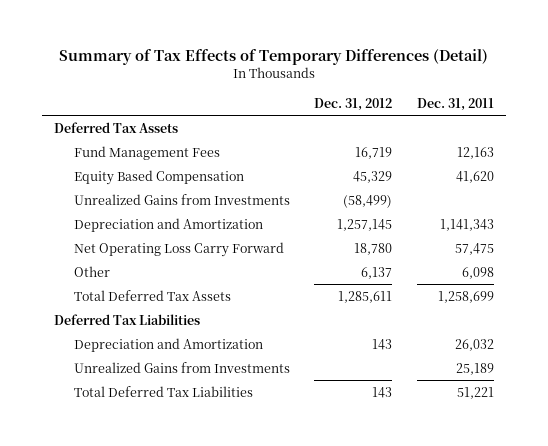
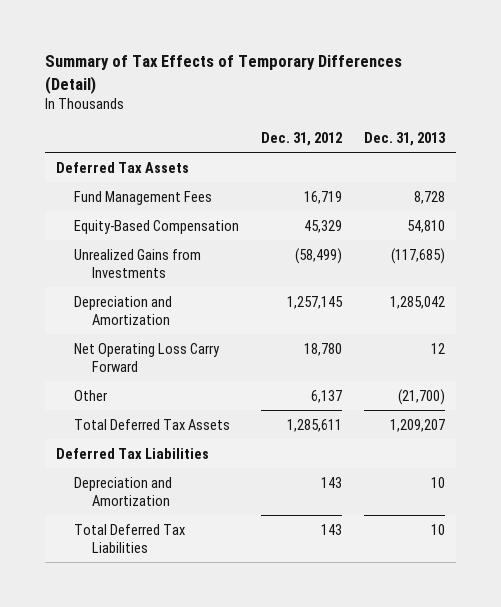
- | Dec. 31, 2012 | Dec. 31, 2011
+ | Dec. 31, 2012 | Dec. 31, 2013
- Equity Based Compensation | 45,329 | 41,620
+ Equity-Based Compensation | 45,329 | 54,810
- Unrealized Gains from Investments | | 25,189

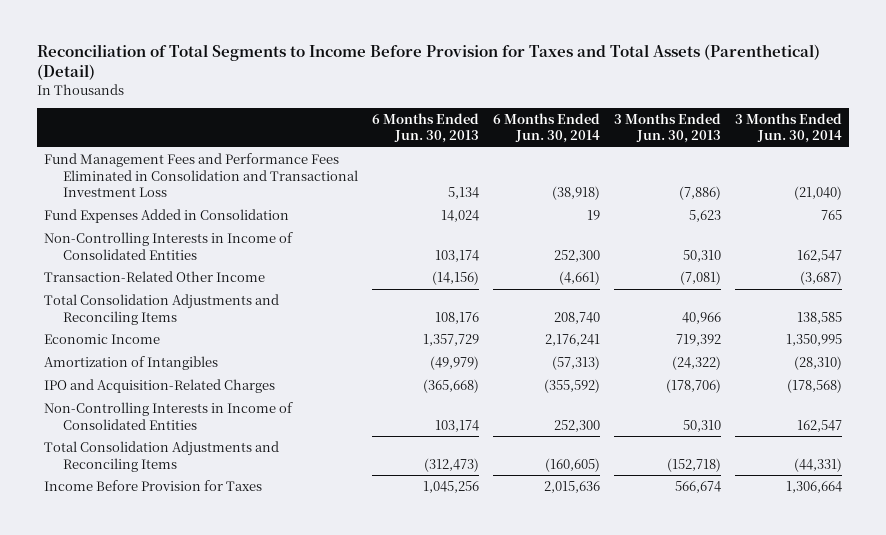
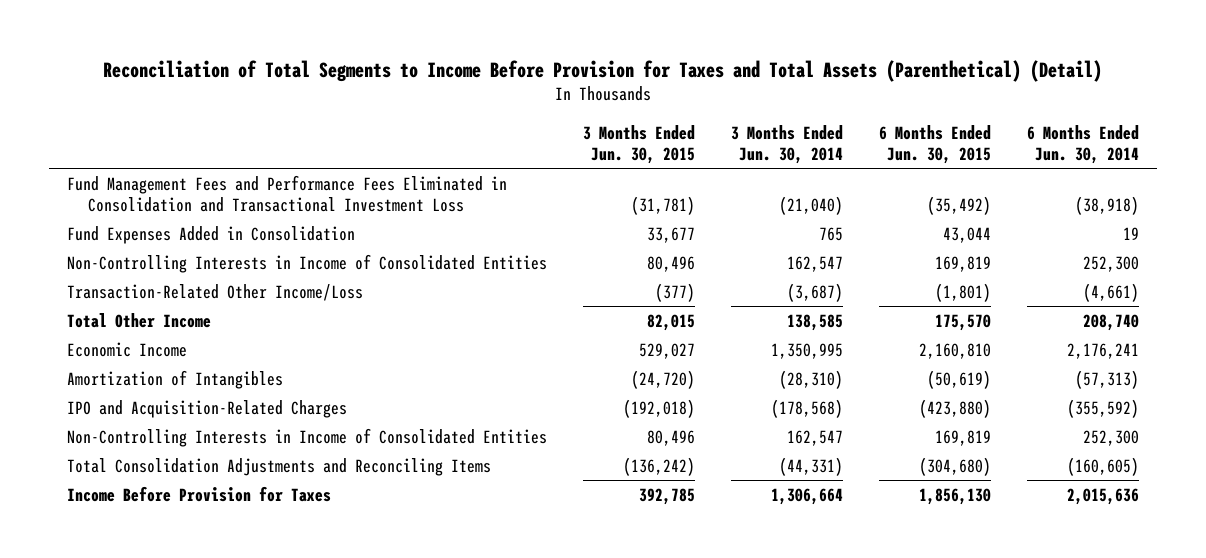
- | 6 Months Ended Jun. 30, 2013 | 6 Months Ended Jun. 30, 2014 | 3 Months Ended Jun. 30, 2013 | 3 Months Ended Jun. 30, 2014
+ | 3 Months Ended Jun. 30, 2015 | 3 Months Ended Jun. 30, 2014 | 6 Months Ended Jun. 30, 2015 | 6 Months Ended Jun. 30, 2014
- Transaction-Related Other Income | (14,156) | (4,661) | (7,081) | (3,687)
- Total Consolidation Adjustments and Reconciling Items | 108,176 | 208,740 | 40,966 | 138,585
+ Transaction-Related Other Income/Loss | (377) | (3,687) | (1,801) | (4,661)
+ Total Other Income | 82,015 | 138,585 | 175,570 | 208,740

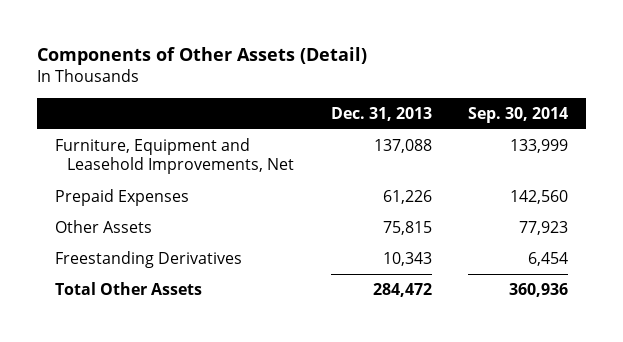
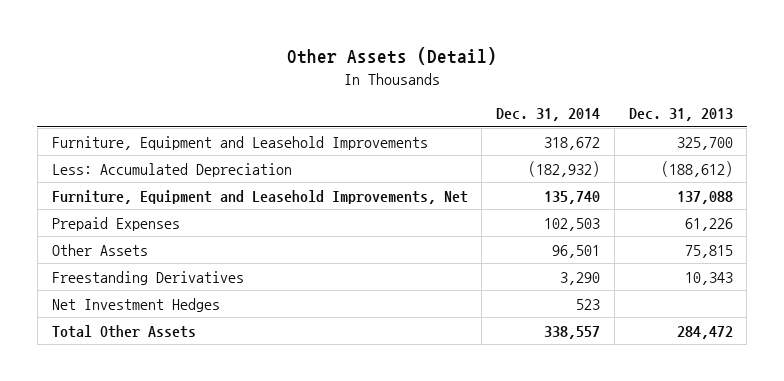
- Components of Other Assets (Detail)
+ Other Assets (Detail)
- | Dec. 31, 2013 | Sep. 30, 2014
+ | Dec. 31, 2014 | Dec. 31, 2013
+ Furniture, Equipment and Leasehold Improvements | 318,672 | 325,700
+ Less: Accumulated Depreciation | (182,932) | (188,612)
+ Net Investment Hedges | 523 |

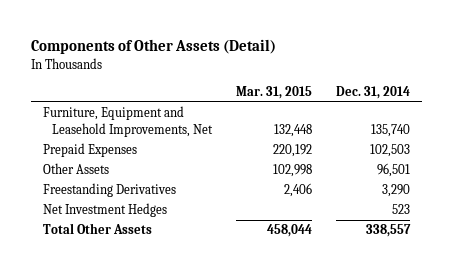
- Other Assets (Detail)
+ Components of Other Assets (Detail)
- | Dec. 31, 2014 | Dec. 31, 2013
+ | Mar. 31, 2015 | Dec. 31, 2014
- Furniture, Equipment and Leasehold Improvements | 318,672 | 325,700
- Less: Accumulated Depreciation | (182,932) | (188,612)

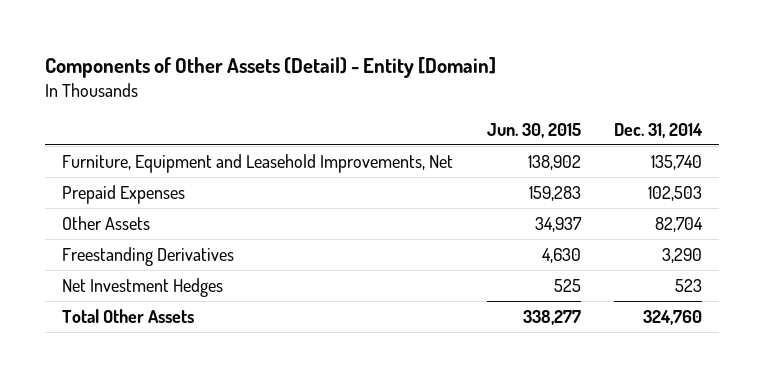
- Components of Other Assets (Detail)
+ Components of Other Assets (Detail) - Entity [Domain]
- | Mar. 31, 2015 | Dec. 31, 2014
+ | Jun. 30, 2015 | Dec. 31, 2014
- Other Assets | 102,998 | 96,501
+ Other Assets | 34,937 | 82,704
- Total Other Assets | 458,044 | 338,557
+ Total Other Assets | 338,277 | 324,760

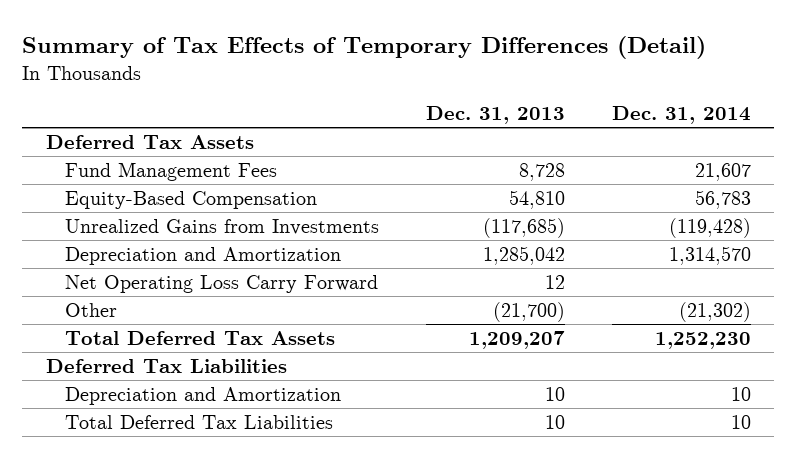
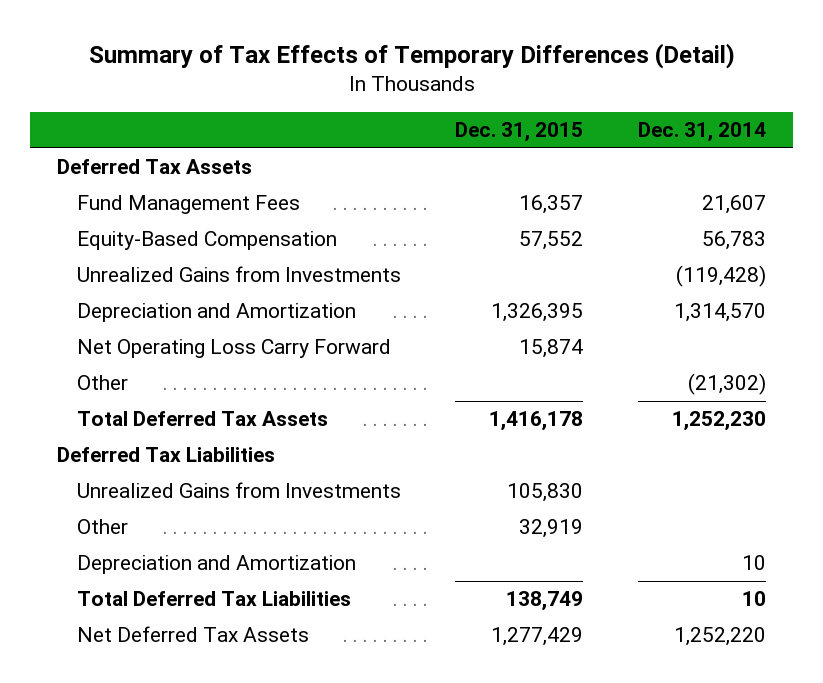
- | Dec. 31, 2013 | Dec. 31, 2014
+ | Dec. 31, 2015 | Dec. 31, 2014
+ Unrealized Gains from Investments | 105,830 |
+ Other | 32,919 |
+ Net Deferred Tax Assets | 1,277,429 | 1,252,220

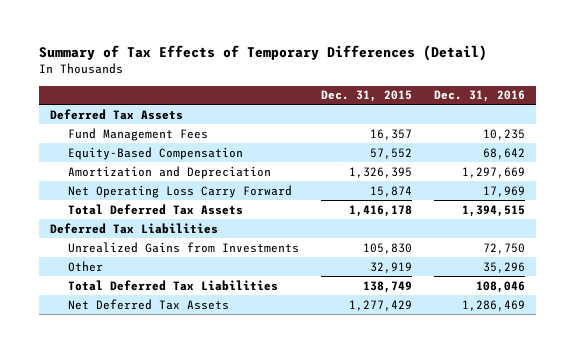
- | Dec. 31, 2015 | Dec. 31, 2014
+ | Dec. 31, 2015 | Dec. 31, 2016
- Unrealized Gains from Investments | | (119,428)
- Depreciation and Amortization | 1,326,395 | 1,314,570
+ Amortization and Depreciation | 1,326,395 | 1,297,669
- Other | | (21,302)
- Depreciation and Amortization | | 10

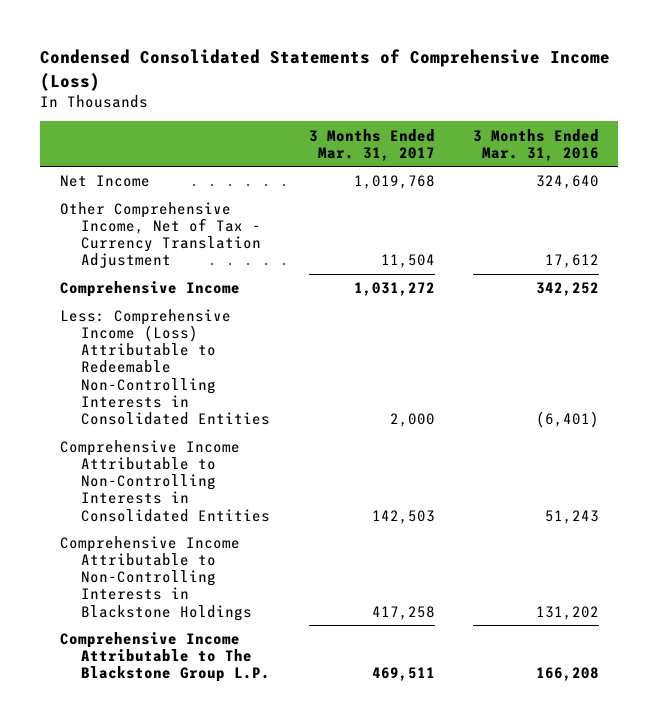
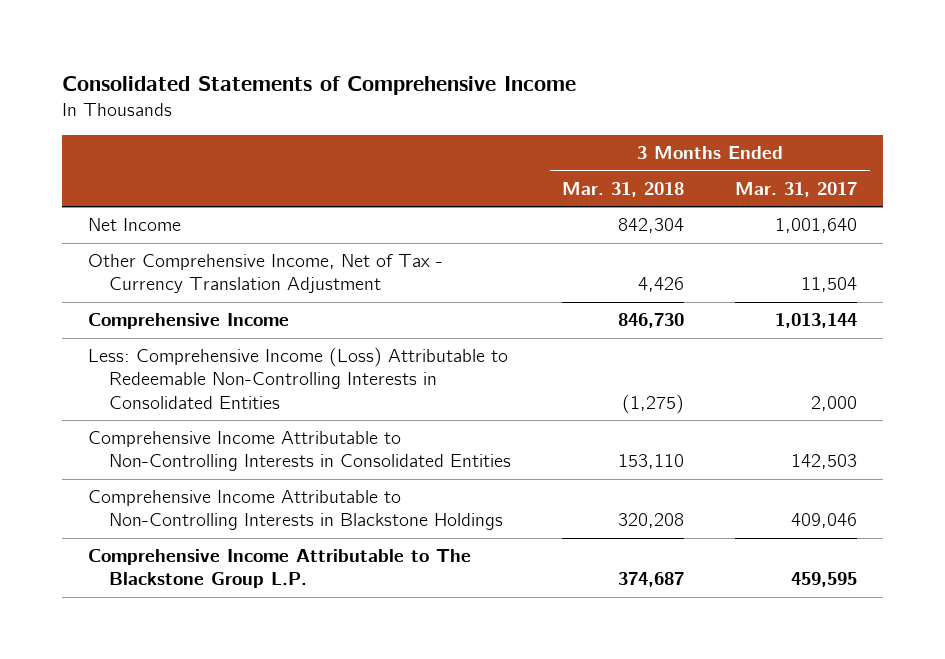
- Condensed Consolidated Statements of Comprehensive Income (Loss)
+ Consolidated Statements of Comprehensive Income
- | 3 Months Ended Mar. 31, 2017 | 3 Months Ended Mar. 31, 2016
+ | 3 Months Ended Mar. 31, 2018 | 3 Months Ended Mar. 31, 2017
- Net Income | 1,019,768 | 324,640
+ Net Income | 842,304 | 1,001,640
- Comprehensive Income | 1,031,272 | 342,252
+ Comprehensive Income | 846,730 | 1,013,144
- Comprehensive Income Attributable to Non-Controlling Interests in Blackstone Holdings | 417,258 | 131,202
- Comprehensive Income Attributable to The Blackstone Group L.P. | 469,511 | 166,208
+ Comprehensive Income Attributable to Non-Controlling Interests in Blackstone Holdings | 320,208 | 409,046
+ Comprehensive Income Attributable to The Blackstone Group L.P. | 374,687 | 459,595

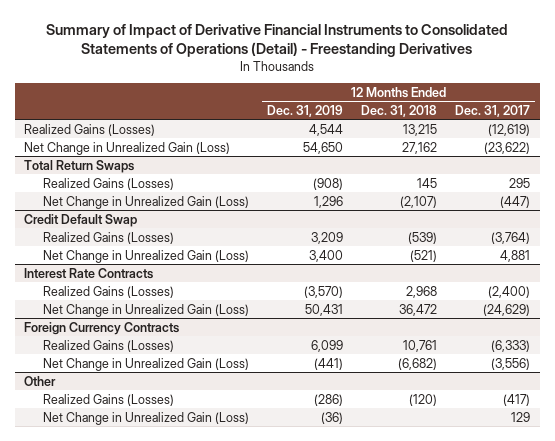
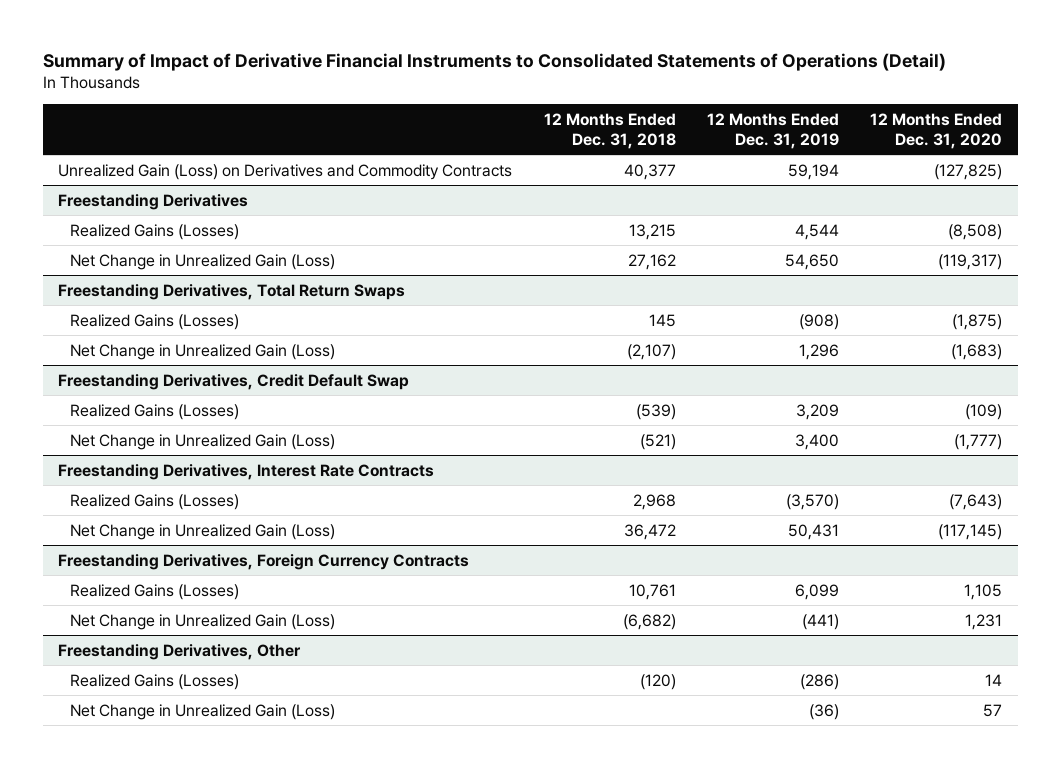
- Summary of Impact of Derivative Financial Instruments to Consolidated Statements of Operations (Detail) - Freestanding Derivatives
+ Summary of Impact of Derivative Financial Instruments to Consolidated Statements of Operations (Detail)
- | 12 Months Ended Dec. 31, 2019 | 12 Months Ended Dec. 31, 2018 | 12 Months Ended Dec. 31, 2017
+ | 12 Months Ended Dec. 31, 2018 | 12 Months Ended Dec. 31, 2019 | 12 Months Ended Dec. 31, 2020
+ Unrealized Gain (Loss) on Derivatives and Commodity Contracts | 40,377 | 59,194 | (127,825)
+ Freestanding Derivatives
- Total Return Swaps
+ Freestanding Derivatives, Total Return Swaps
- Credit Default Swap
+ Freestanding Derivatives, Credit Default Swap
- Interest Rate Contracts
+ Freestanding Derivatives, Interest Rate Contracts
- Foreign Currency Contracts
+ Freestanding Derivatives, Foreign Currency Contracts
- Other
+ Freestanding Derivatives, Other

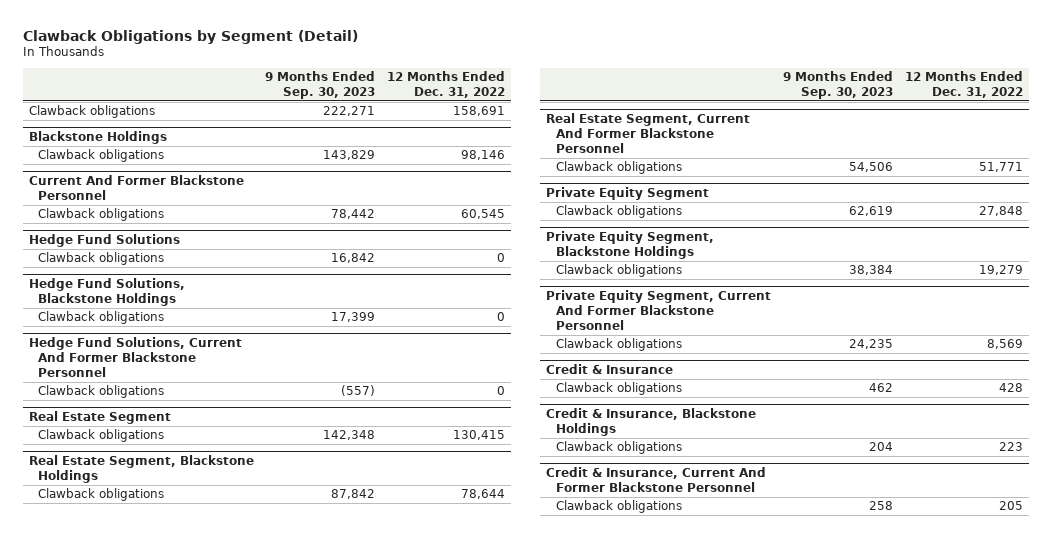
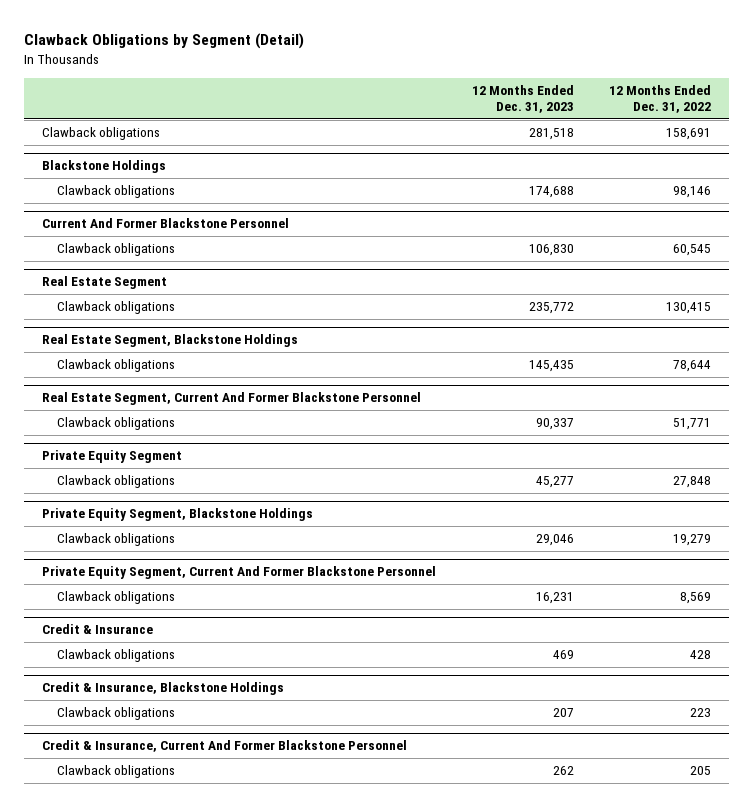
- | 9 Months Ended Sep. 30, 2023 | 12 Months Ended Dec. 31, 2022
+ | 12 Months Ended Dec. 31, 2023 | 12 Months Ended Dec. 31, 2022
- Hedge Fund Solutions
- Clawback obligations | 16,842 | 0
- Hedge Fund Solutions, Blackstone Holdings
- Clawback obligations | 17,399 | 0
- Hedge Fund Solutions, Current And Former Blackstone Personnel
- Clawback obligations | (557) | 0

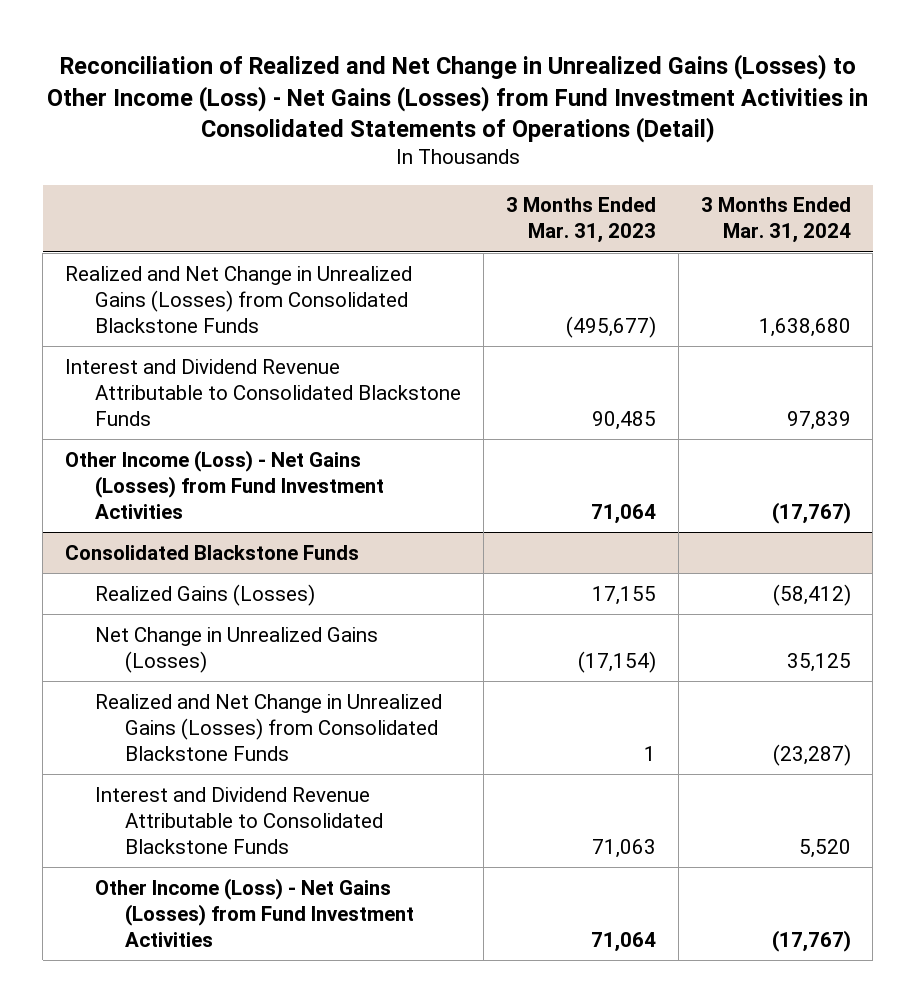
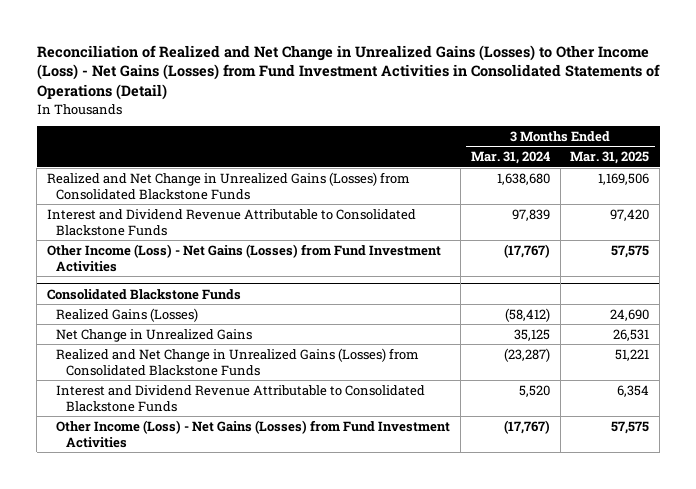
- | 3 Months Ended Mar. 31, 2023 | 3 Months Ended Mar. 31, 2024
+ | 3 Months Ended Mar. 31, 2024 | 3 Months Ended Mar. 31, 2025
@ Consolidated Blackstone Funds
- Net Change in Unrealized Gains (Losses) | (17,154) | 35,125
+ Net Change in Unrealized Gains | 35,125 | 26,531

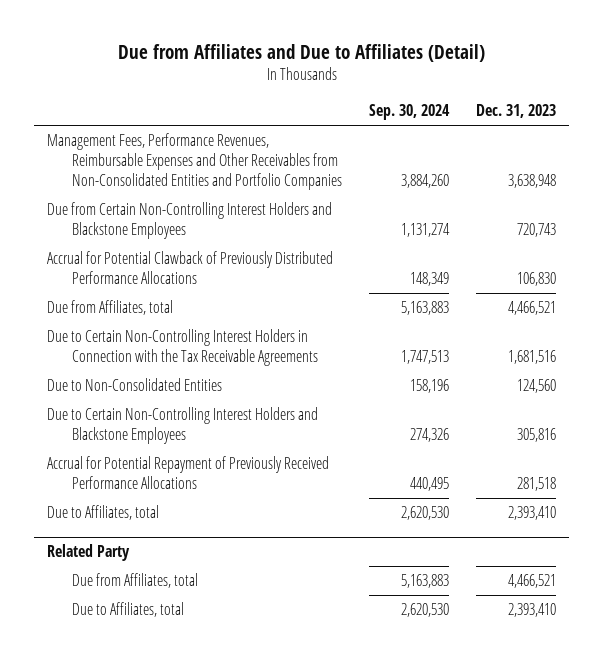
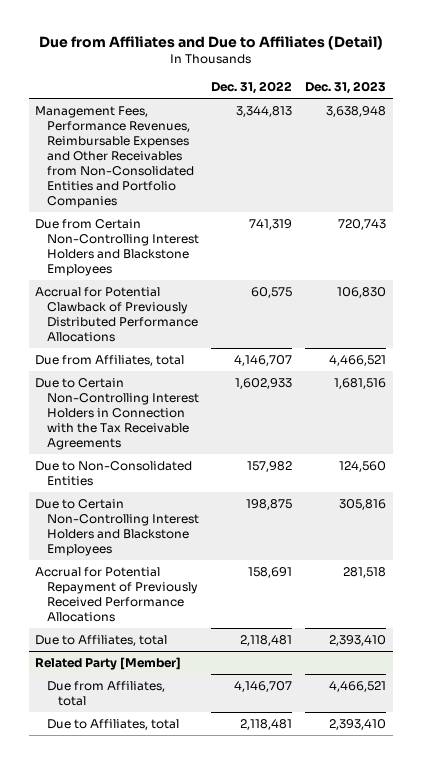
- | Sep. 30, 2024 | Dec. 31, 2023
+ | Dec. 31, 2022 | Dec. 31, 2023
- Related Party
+ Related Party [Member]

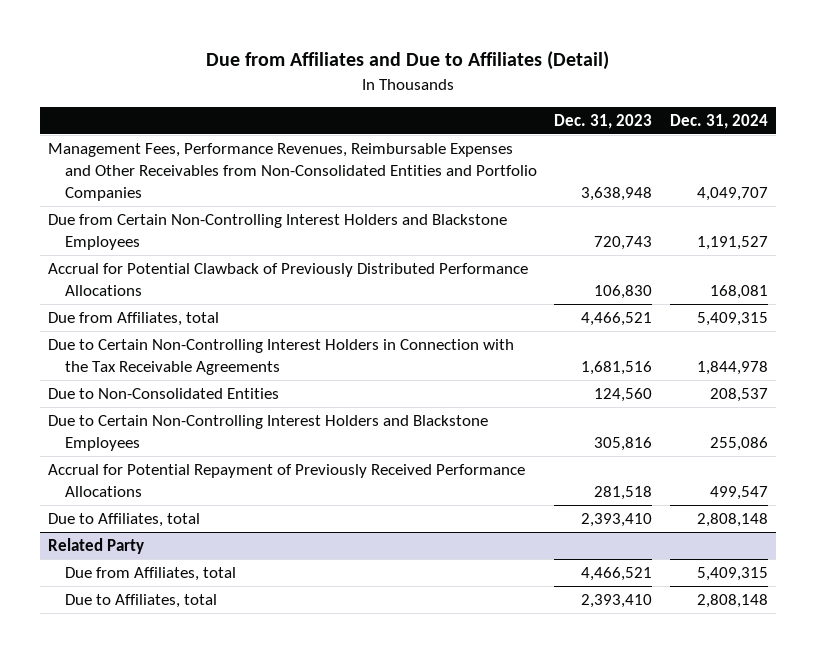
- | Dec. 31, 2022 | Dec. 31, 2023
+ | Dec. 31, 2023 | Dec. 31, 2024
- Related Party [Member]
+ Related Party

